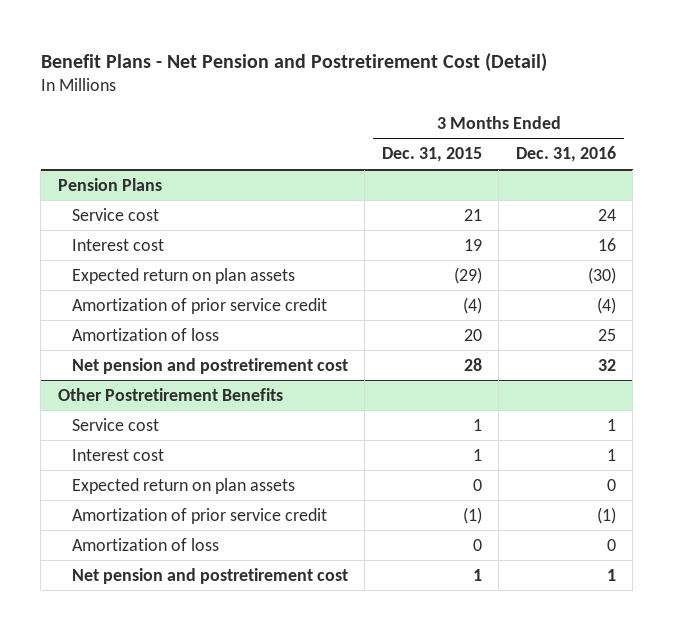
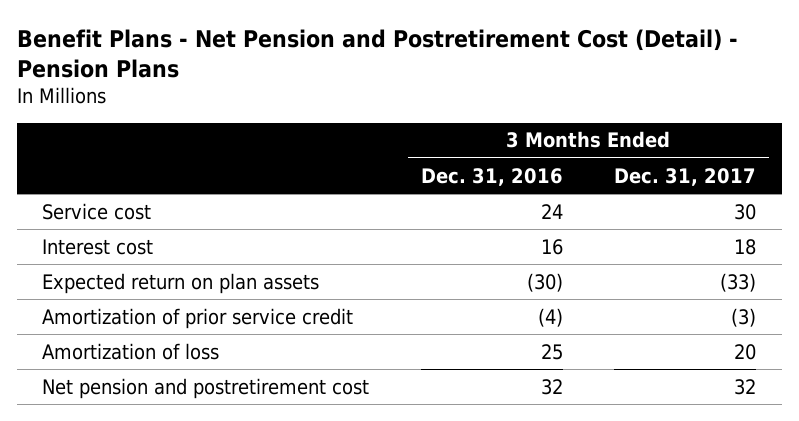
- Benefit Plans - Net Pension and Postretirement Cost (Detail)
+ Benefit Plans - Net Pension and Postretirement Cost (Detail) - Pension Plans
- | 3 Months Ended Dec. 31, 2015 | 3 Months Ended Dec. 31, 2016
+ | 3 Months Ended Dec. 31, 2016 | 3 Months Ended Dec. 31, 2017
- Pension Plans
- Other Postretirement Benefits
- Service cost | 1 | 1
- Interest cost | 1 | 1
- Expected return on plan assets | 0 | 0
- Amortization of prior service credit | (1) | (1)
- Amortization of loss | 0 | 0
- Net pension and postretirement cost | 1 | 1

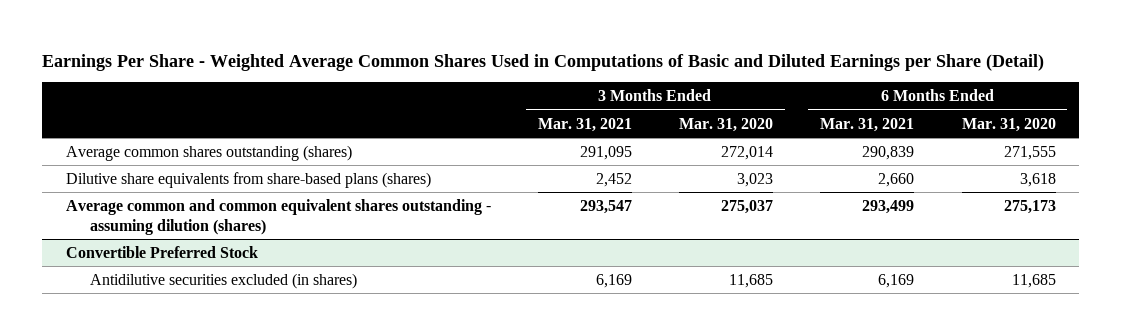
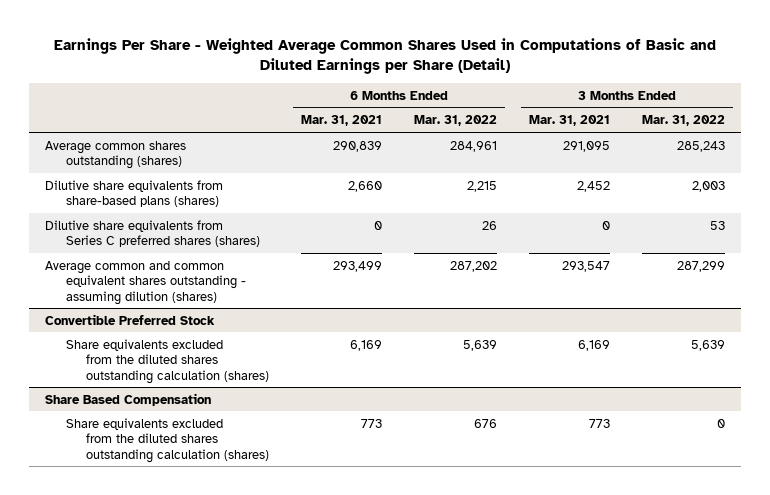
- | 3 Months Ended Mar. 31, 2021 | 3 Months Ended Mar. 31, 2020 | 6 Months Ended Mar. 31, 2021 | 6 Months Ended Mar. 31, 2020
+ | 6 Months Ended Mar. 31, 2021 | 6 Months Ended Mar. 31, 2022 | 3 Months Ended Mar. 31, 2021 | 3 Months Ended Mar. 31, 2022
+ Dilutive share equivalents from Series C preferred shares (shares) | 0 | 26 | 0 | 53
@ Convertible Preferred Stock
- Antidilutive securities excluded (in shares) | 6,169 | 11,685 | 6,169 | 11,685
+ Share equivalents excluded from the diluted shares outstanding calculation (shares) | 6,169 | 5,639 | 6,169 | 5,639
+ Share Based Compensation
+ Share equivalents excluded from the diluted shares outstanding calculation (shares) | 773 | 676 | 773 | 0

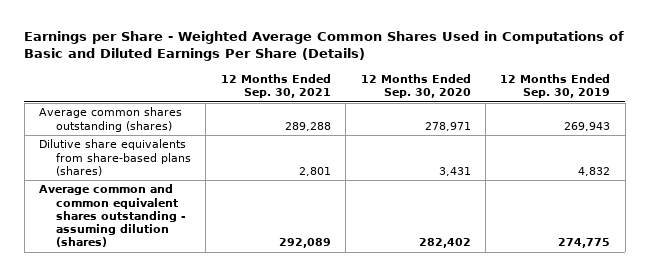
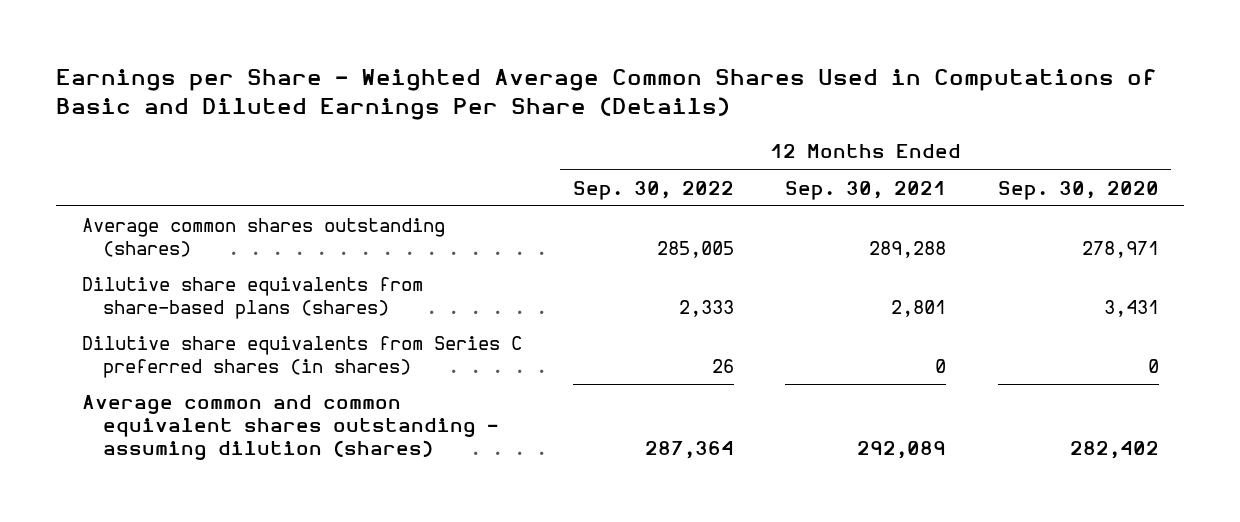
- | 12 Months Ended Sep. 30, 2021 | 12 Months Ended Sep. 30, 2020 | 12 Months Ended Sep. 30, 2019
+ | 12 Months Ended Sep. 30, 2022 | 12 Months Ended Sep. 30, 2021 | 12 Months Ended Sep. 30, 2020
+ Dilutive share equivalents from Series C preferred shares (in shares) | 26 | 0 | 0

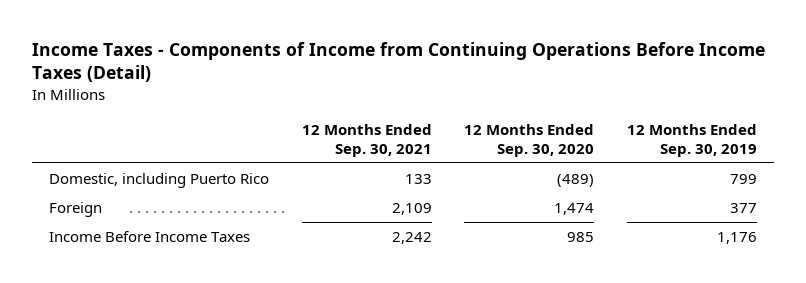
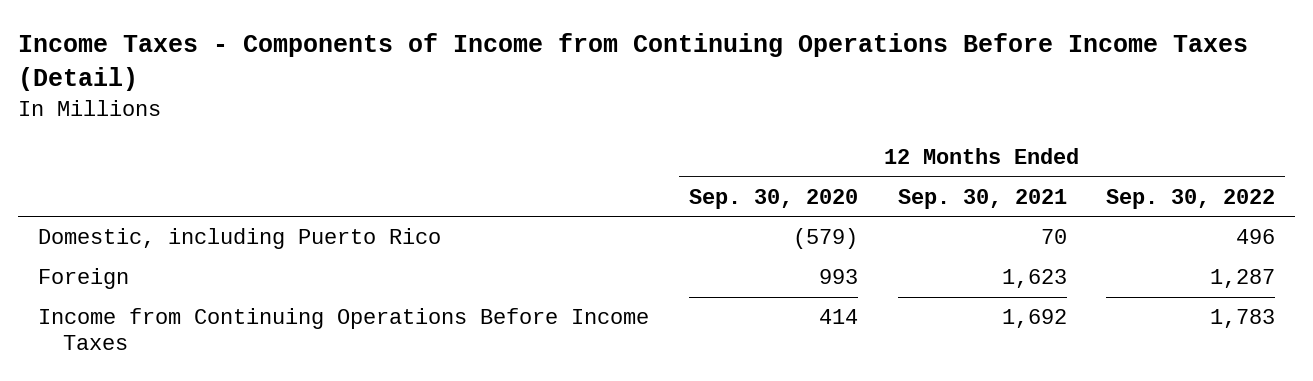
- | 12 Months Ended Sep. 30, 2021 | 12 Months Ended Sep. 30, 2020 | 12 Months Ended Sep. 30, 2019
+ | 12 Months Ended Sep. 30, 2020 | 12 Months Ended Sep. 30, 2021 | 12 Months Ended Sep. 30, 2022
- Domestic, including Puerto Rico | 133 | (489) | 799
- Foreign | 2,109 | 1,474 | 377
- Income Before Income Taxes | 2,242 | 985 | 1,176
+ Domestic, including Puerto Rico | (579) | 70 | 496
+ Foreign | 993 | 1,623 | 1,287
+ Income from Continuing Operations Before Income Taxes | 414 | 1,692 | 1,783

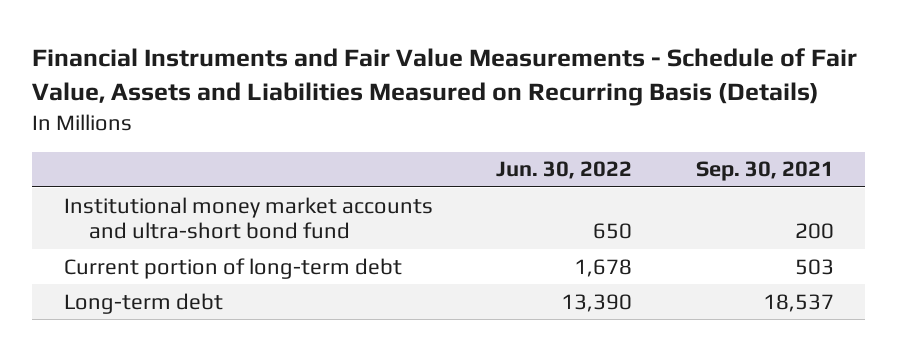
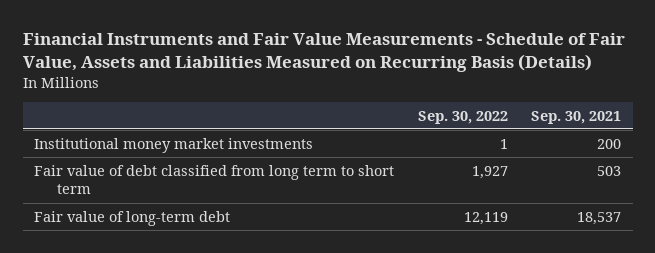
- | Jun. 30, 2022 | Sep. 30, 2021
+ | Sep. 30, 2022 | Sep. 30, 2021
- Institutional money market accounts and ultra-short bond fund | 650 | 200
- Current portion of long-term debt | 1,678 | 503
- Long-term debt | 13,390 | 18,537
+ Institutional money market investments | 1 | 200
+ Fair value of debt classified from long term to short term | 1,927 | 503
+ Fair value of long-term debt | 12,119 | 18,537

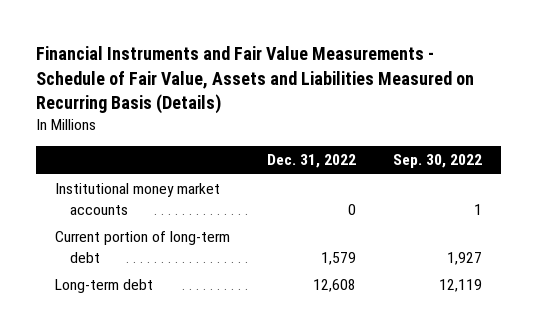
- | Sep. 30, 2022 | Sep. 30, 2021
+ | Dec. 31, 2022 | Sep. 30, 2022
- Institutional money market investments | 1 | 200
- Fair value of debt classified from long term to short term | 1,927 | 503
- Fair value of long-term debt | 12,119 | 18,537
+ Institutional money market accounts | 0 | 1
+ Current portion of long-term debt | 1,579 | 1,927
+ Long-term debt | 12,608 | 12,119

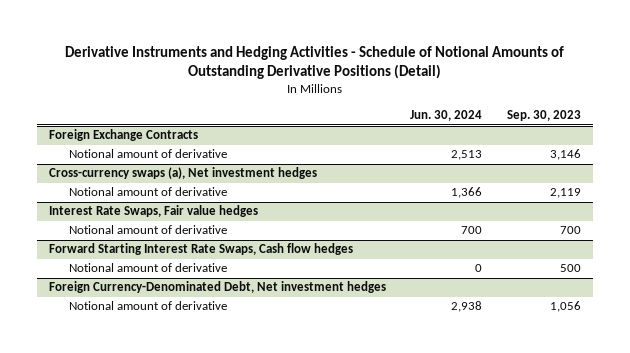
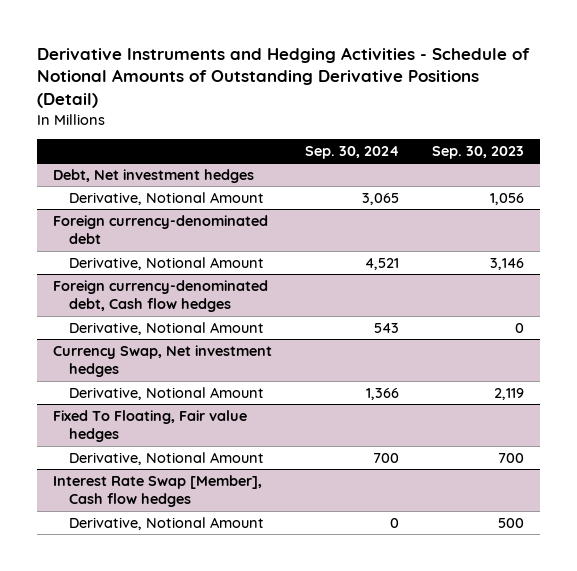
- | Jun. 30, 2024 | Sep. 30, 2023
+ | Sep. 30, 2024 | Sep. 30, 2023
- Foreign Exchange Contracts
- Notional amount of derivative | 2,513 | 3,146
- Cross-currency swaps (a), Net investment hedges
- Notional amount of derivative | 1,366 | 2,119
- Interest Rate Swaps, Fair value hedges
- Notional amount of derivative | 700 | 700
- Forward Starting Interest Rate Swaps, Cash flow hedges
- Notional amount of derivative | 0 | 500
- Foreign Currency-Denominated Debt, Net investment hedges
- Notional amount of derivative | 2,938 | 1,056
+ Debt, Net investment hedges
+ Derivative, Notional Amount | 3,065 | 1,056
+ Foreign currency-denominated debt
+ Derivative, Notional Amount | 4,521 | 3,146
+ Foreign currency-denominated debt, Cash flow hedges
+ Derivative, Notional Amount | 543 | 0
+ Currency Swap, Net investment hedges
+ Derivative, Notional Amount | 1,366 | 2,119
+ Fixed To Floating, Fair value hedges
+ Derivative, Notional Amount | 700 | 700
+ Interest Rate Swap [Member], Cash flow hedges
+ Derivative, Notional Amount | 0 | 500

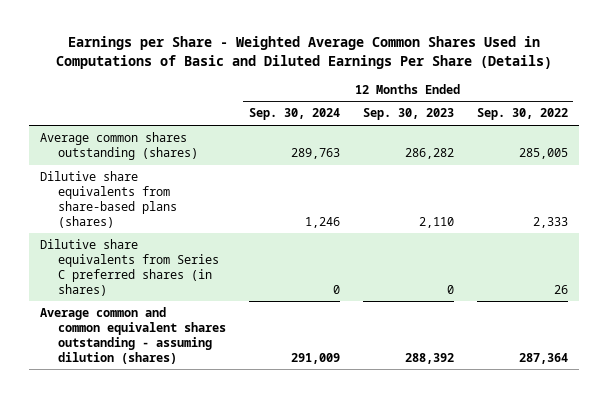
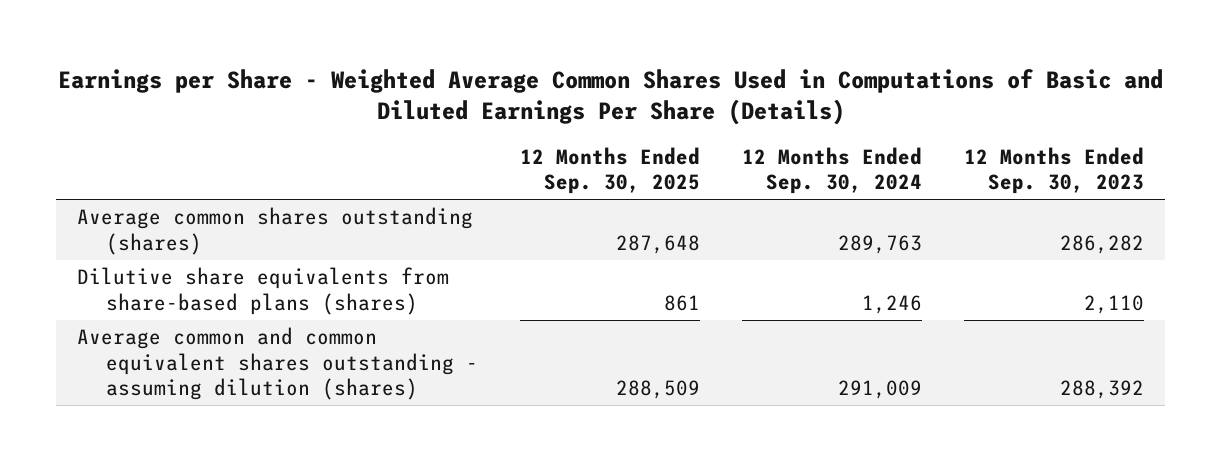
- | 12 Months Ended Sep. 30, 2024 | 12 Months Ended Sep. 30, 2023 | 12 Months Ended Sep. 30, 2022
+ | 12 Months Ended Sep. 30, 2025 | 12 Months Ended Sep. 30, 2024 | 12 Months Ended Sep. 30, 2023
- Dilutive share equivalents from Series C preferred shares (in shares) | 0 | 0 | 26

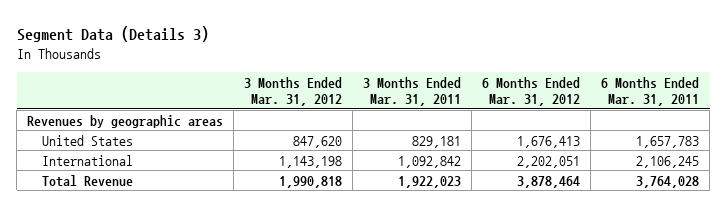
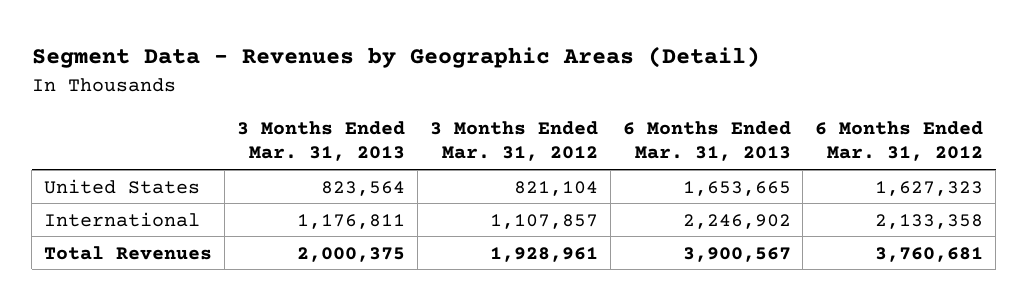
- Segment Data (Details 3)
+ Segment Data - Revenues by Geographic Areas (Detail)
- | 3 Months Ended Mar. 31, 2012 | 3 Months Ended Mar. 31, 2011 | 6 Months Ended Mar. 31, 2012 | 6 Months Ended Mar. 31, 2011
+ | 3 Months Ended Mar. 31, 2013 | 3 Months Ended Mar. 31, 2012 | 6 Months Ended Mar. 31, 2013 | 6 Months Ended Mar. 31, 2012
- Revenues by geographic areas
- United States | 847,620 | 829,181 | 1,676,413 | 1,657,783
- International | 1,143,198 | 1,092,842 | 2,202,051 | 2,106,245
- Total Revenue | 1,990,818 | 1,922,023 | 3,878,464 | 3,764,028
+ United States | 823,564 | 821,104 | 1,653,665 | 1,627,323
+ International | 1,176,811 | 1,107,857 | 2,246,902 | 2,133,358
+ Total Revenues | 2,000,375 | 1,928,961 | 3,900,567 | 3,760,681

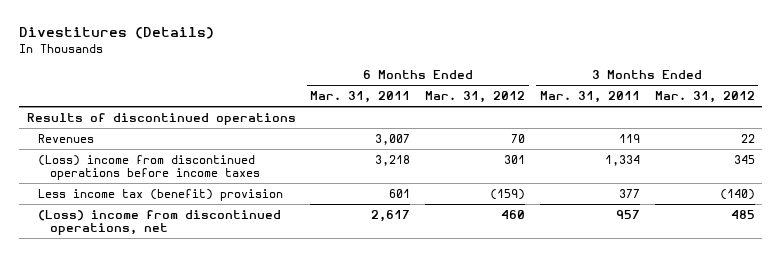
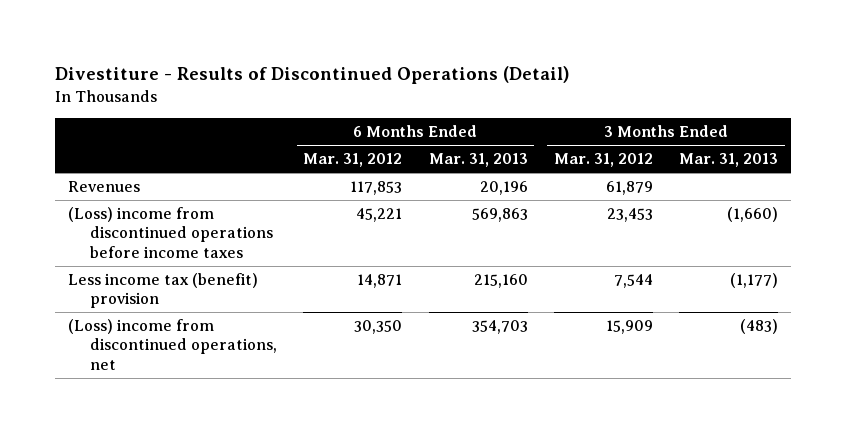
- Divestitures (Details)
+ Divestiture - Results of Discontinued Operations (Detail)
- | 6 Months Ended Mar. 31, 2011 | 6 Months Ended Mar. 31, 2012 | 3 Months Ended Mar. 31, 2011 | 3 Months Ended Mar. 31, 2012
+ | 6 Months Ended Mar. 31, 2012 | 6 Months Ended Mar. 31, 2013 | 3 Months Ended Mar. 31, 2012 | 3 Months Ended Mar. 31, 2013
- Results of discontinued operations
- Revenues | 3,007 | 70 | 119 | 22
- (Loss) income from discontinued operations before income taxes | 3,218 | 301 | 1,334 | 345
- Less income tax (benefit) provision | 601 | (159) | 377 | (140)
- (Loss) income from discontinued operations, net | 2,617 | 460 | 957 | 485
+ Revenues | 117,853 | 20,196 | 61,879 |
+ (Loss) income from discontinued operations before income taxes | 45,221 | 569,863 | 23,453 | (1,660)
+ Less income tax (benefit) provision | 14,871 | 215,160 | 7,544 | (1,177)
+ (Loss) income from discontinued operations, net | 30,350 | 354,703 | 15,909 | (483)

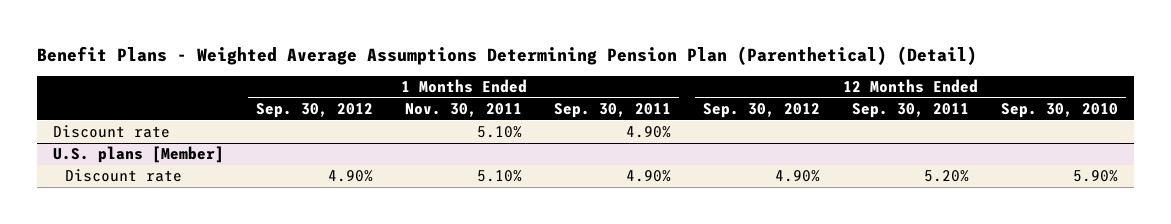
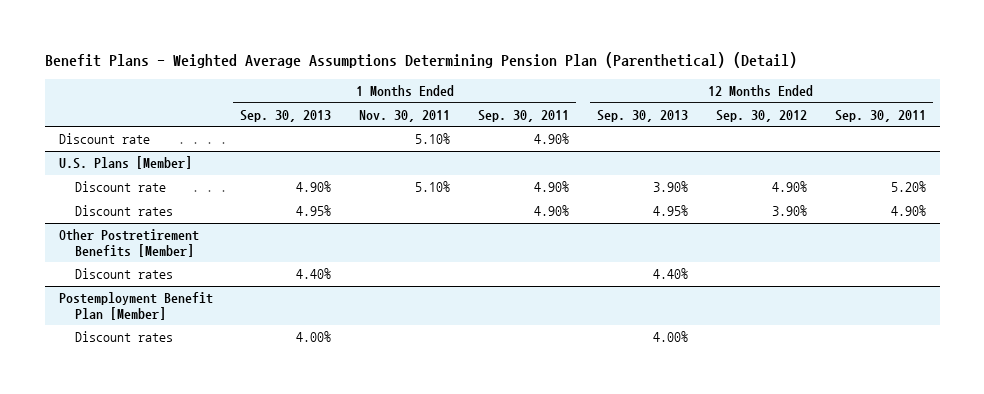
- | 1 Months Ended Sep. 30, 2012 | 1 Months Ended Nov. 30, 2011 | 1 Months Ended Sep. 30, 2011 | 12 Months Ended Sep. 30, 2012 | 12 Months Ended Sep. 30, 2011 | 12 Months Ended Sep. 30, 2010
+ | 1 Months Ended Sep. 30, 2013 | 1 Months Ended Nov. 30, 2011 | 1 Months Ended Sep. 30, 2011 | 12 Months Ended Sep. 30, 2013 | 12 Months Ended Sep. 30, 2012 | 12 Months Ended Sep. 30, 2011
- U.S. plans [Member]
+ U.S. Plans [Member]
+ Discount rates | 4.95% | | 4.90% | 4.95% | 3.90% | 4.90%
+ Other Postretirement Benefits [Member]
+ Discount rates | 4.40% | | | 4.40% | |
+ Postemployment Benefit Plan [Member]
+ Discount rates | 4.00% | | | 4.00% | |

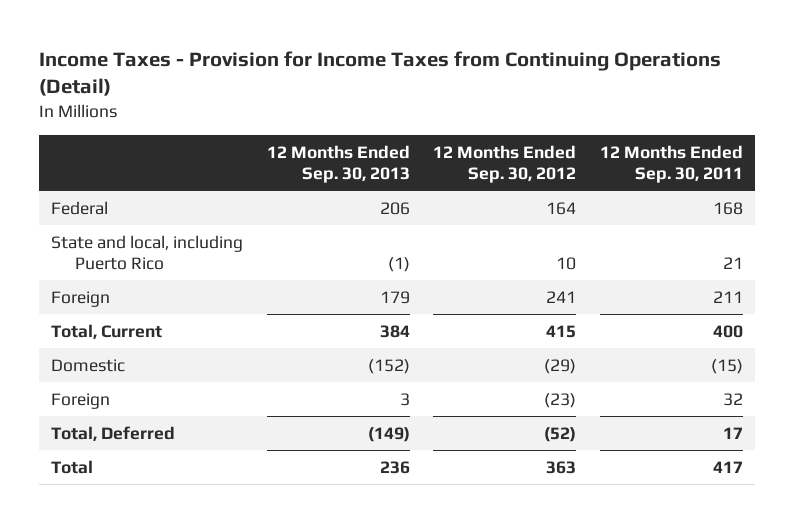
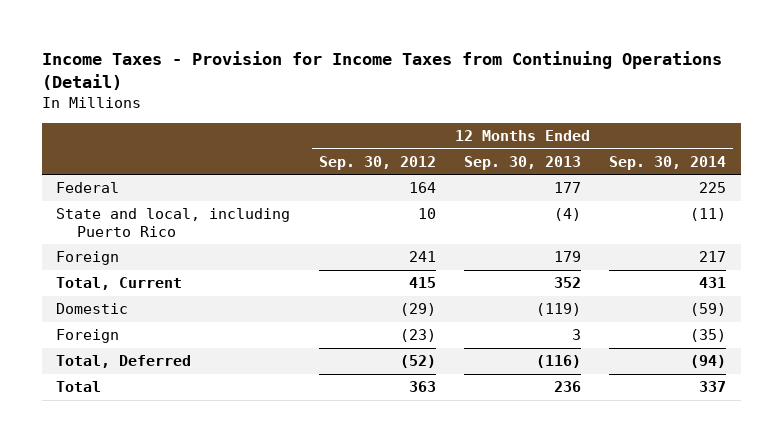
- | 12 Months Ended Sep. 30, 2013 | 12 Months Ended Sep. 30, 2012 | 12 Months Ended Sep. 30, 2011
+ | 12 Months Ended Sep. 30, 2012 | 12 Months Ended Sep. 30, 2013 | 12 Months Ended Sep. 30, 2014
- Federal | 206 | 164 | 168
- State and local, including Puerto Rico | (1) | 10 | 21
+ Federal | 164 | 177 | 225
+ State and local, including Puerto Rico | 10 | (4) | (11)
- Total, Current | 384 | 415 | 400
- Domestic | (152) | (29) | (15)
+ Total, Current | 415 | 352 | 431
+ Domestic | (29) | (119) | (59)
- Total, Deferred | (149) | (52) | 17
+ Total, Deferred | (52) | (116) | (94)

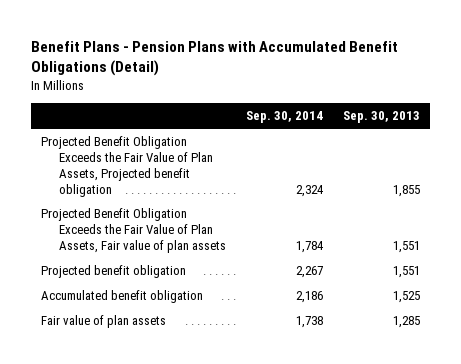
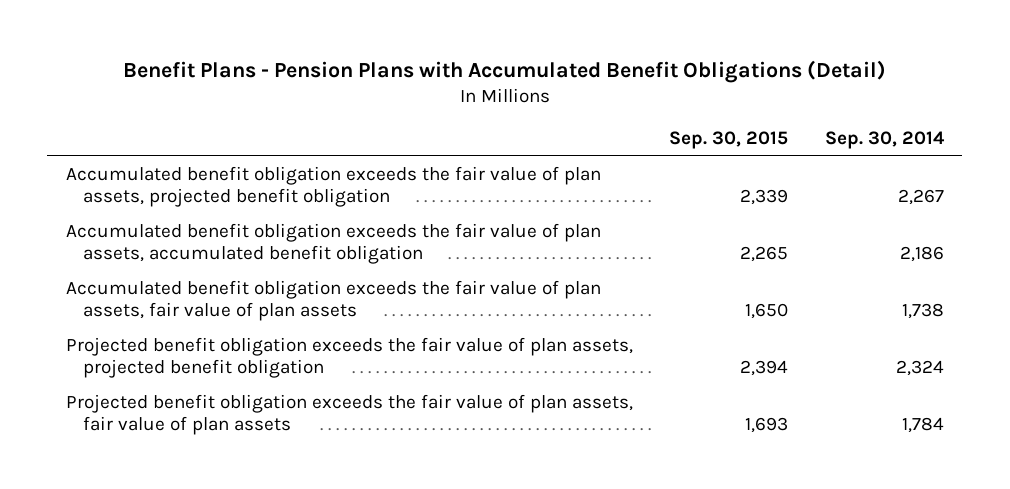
- | Sep. 30, 2014 | Sep. 30, 2013
+ | Sep. 30, 2015 | Sep. 30, 2014
- Projected Benefit Obligation Exceeds the Fair Value of Plan Assets, Projected benefit obligation | 2,324 | 1,855
- Projected Benefit Obligation Exceeds the Fair Value of Plan Assets, Fair value of plan assets | 1,784 | 1,551
- Projected benefit obligation | 2,267 | 1,551
- Accumulated benefit obligation | 2,186 | 1,525
- Fair value of plan assets | 1,738 | 1,285
+ Accumulated benefit obligation exceeds the fair value of plan assets, projected benefit obligation | 2,339 | 2,267
+ Accumulated benefit obligation exceeds the fair value of plan assets, accumulated benefit obligation | 2,265 | 2,186
+ Accumulated benefit obligation exceeds the fair value of plan assets, fair value of plan assets | 1,650 | 1,738
+ Projected benefit obligation exceeds the fair value of plan assets, projected benefit obligation | 2,394 | 2,324
+ Projected benefit obligation exceeds the fair value of plan assets, fair value of plan assets | 1,693 | 1,784

